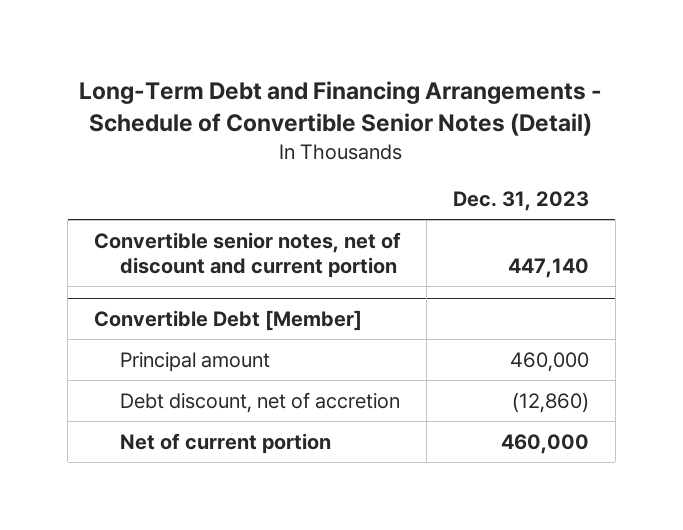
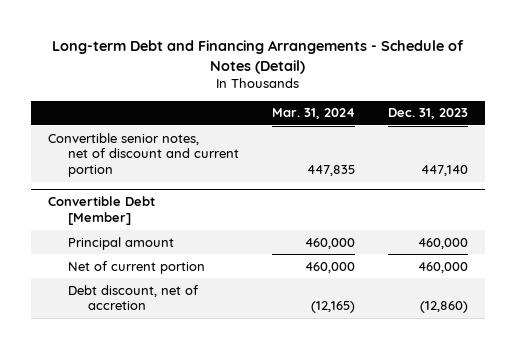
- Long-Term Debt and Financing Arrangements - Schedule of Convertible Senior Notes (Detail)
+ Long-term Debt and Financing Arrangements - Schedule of Notes (Detail)
- | Dec. 31, 2023
+ | Mar. 31, 2024 | Dec. 31, 2023
@ Convertible Debt [Member]
moved down: Debt discount, net of accretion | (12,165) | (12,860)

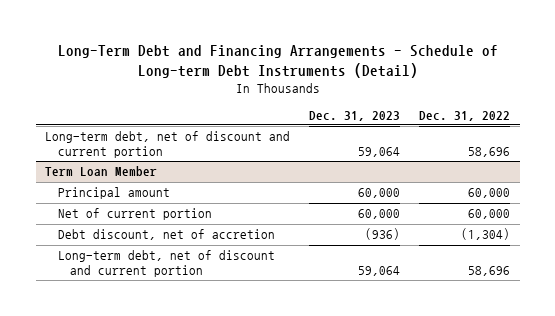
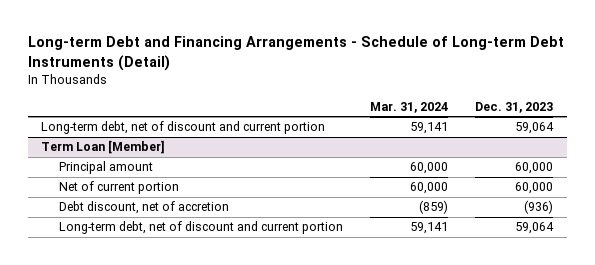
- Long-Term Debt and Financing Arrangements - Schedule of Long-term Debt Instruments (Detail)
+ Long-term Debt and Financing Arrangements - Schedule of Long-term Debt Instruments (Detail)
- | Dec. 31, 2023 | Dec. 31, 2022
+ | Mar. 31, 2024 | Dec. 31, 2023
- Term Loan Member
+ Term Loan [Member]

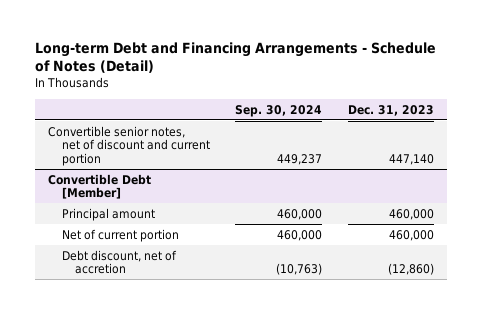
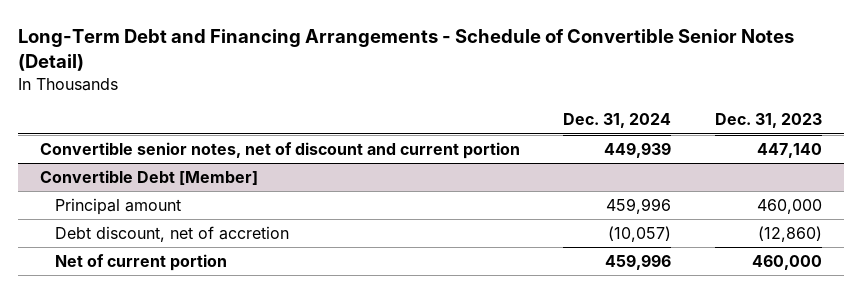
- Long-term Debt and Financing Arrangements - Schedule of Notes (Detail)
+ Long-Term Debt and Financing Arrangements - Schedule of Convertible Senior Notes (Detail)
- | Sep. 30, 2024 | Dec. 31, 2023
+ | Dec. 31, 2024 | Dec. 31, 2023
@ Convertible Debt [Member]
moved down: Net of current portion | 459,996 | 460,000

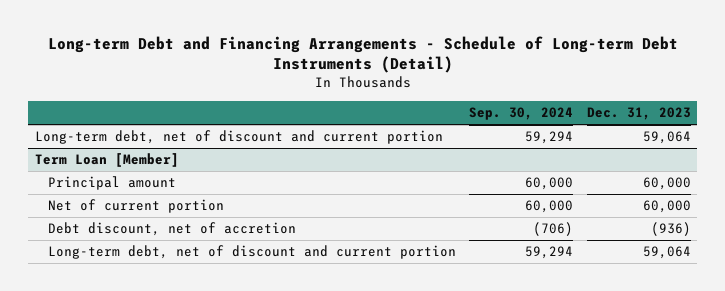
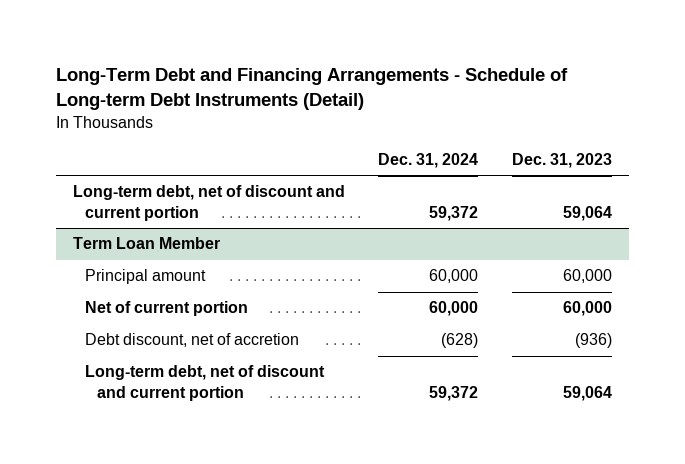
- Long-term Debt and Financing Arrangements - Schedule of Long-term Debt Instruments (Detail)
+ Long-Term Debt and Financing Arrangements - Schedule of Long-term Debt Instruments (Detail)
- | Sep. 30, 2024 | Dec. 31, 2023
+ | Dec. 31, 2024 | Dec. 31, 2023
- Term Loan [Member]
+ Term Loan Member

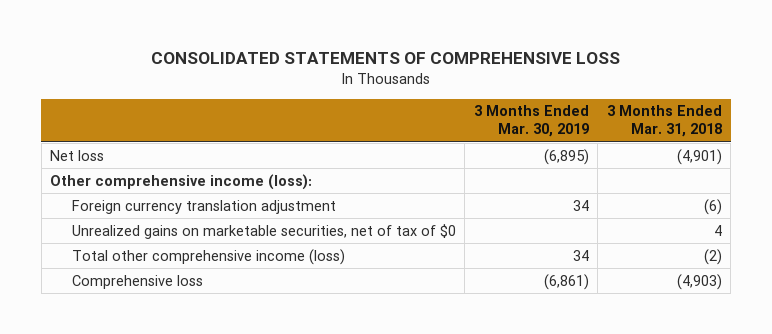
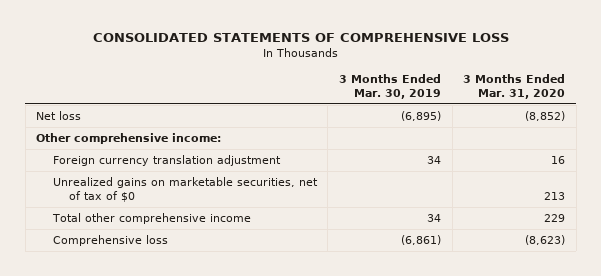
- | 3 Months Ended Mar. 30, 2019 | 3 Months Ended Mar. 31, 2018
+ | 3 Months Ended Mar. 30, 2019 | 3 Months Ended Mar. 31, 2020
- Other comprehensive income (loss):
+ Other comprehensive income:
- Total other comprehensive income (loss) | 34 | (2)
+ Total other comprehensive income | 34 | 229

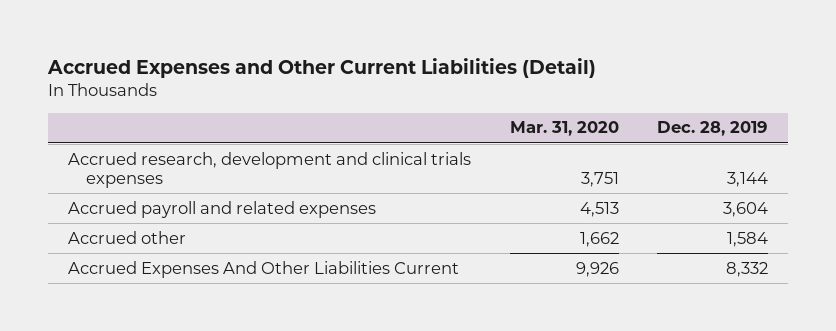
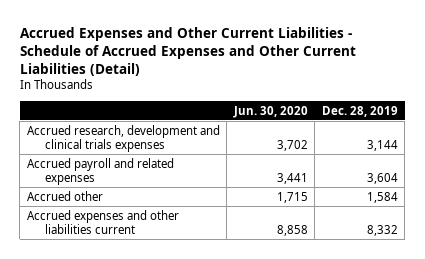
- Accrued Expenses and Other Current Liabilities (Detail)
+ Accrued Expenses and Other Current Liabilities - Schedule of Accrued Expenses and Other Current Liabilities (Detail)
- | Mar. 31, 2020 | Dec. 28, 2019
+ | Jun. 30, 2020 | Dec. 28, 2019
- Accrued Expenses And Other Liabilities Current | 9,926 | 8,332
+ Accrued expenses and other liabilities current | 8,858 | 8,332

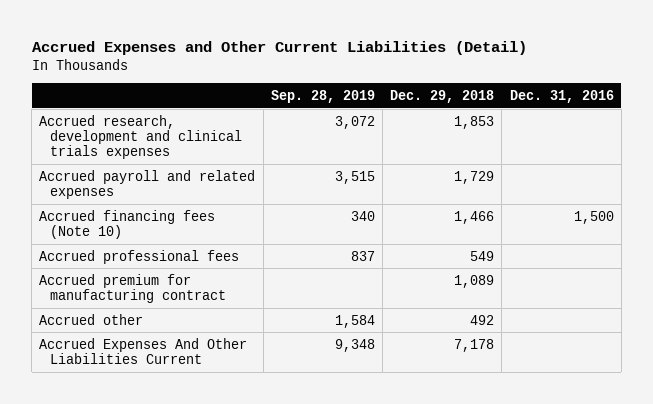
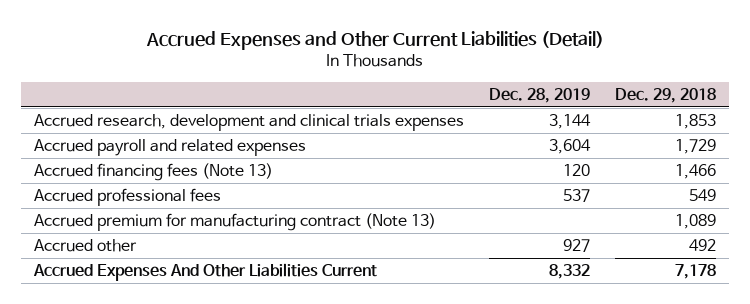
- | Sep. 28, 2019 | Dec. 29, 2018 | Dec. 31, 2016
+ | Dec. 28, 2019 | Dec. 29, 2018
- Accrued financing fees (Note 10) | 340 | 1,466 | 1,500
+ Accrued financing fees (Note 13) | 120 | 1,466
- Accrued premium for manufacturing contract | | 1,089 |
+ Accrued premium for manufacturing contract (Note 13) | | 1,089

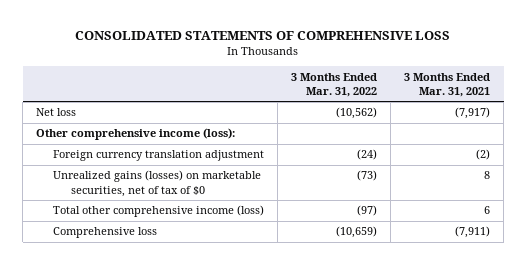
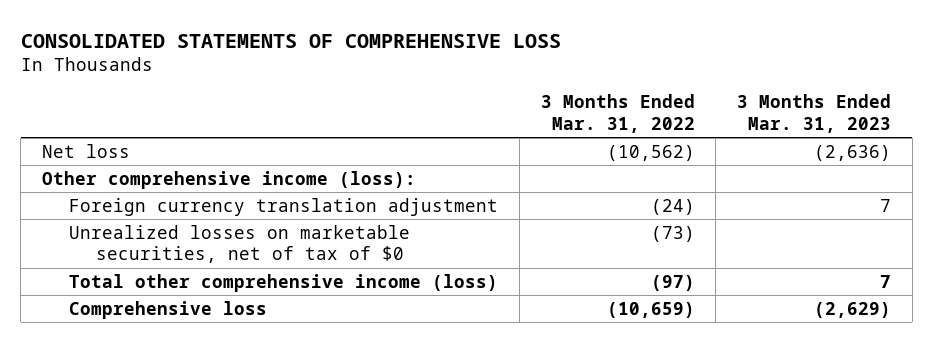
- | 3 Months Ended Mar. 31, 2022 | 3 Months Ended Mar. 31, 2021
+ | 3 Months Ended Mar. 31, 2022 | 3 Months Ended Mar. 31, 2023
- Unrealized gains (losses) on marketable securities, net of tax of $0 | (73) | 8
+ Unrealized losses on marketable securities, net of tax of $0 | (73) |

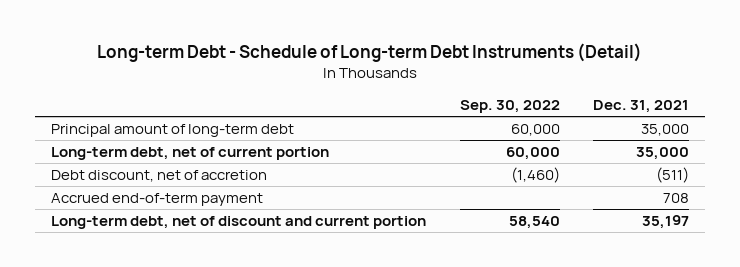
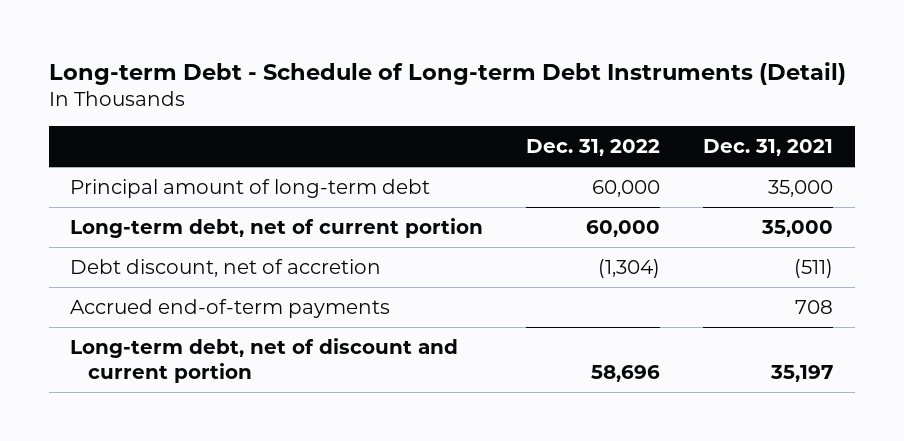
- | Sep. 30, 2022 | Dec. 31, 2021
+ | Dec. 31, 2022 | Dec. 31, 2021
- Accrued end-of-term payment | | 708
+ Accrued end-of-term payments | | 708

